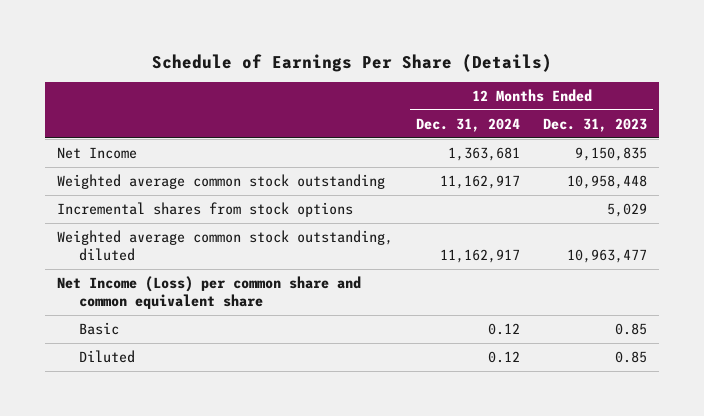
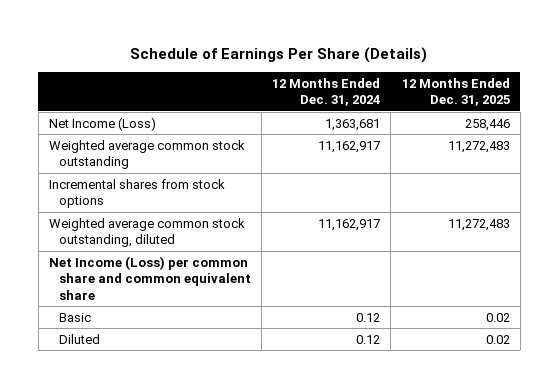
- | 12 Months Ended Dec. 31, 2024 | 12 Months Ended Dec. 31, 2023
+ | 12 Months Ended Dec. 31, 2024 | 12 Months Ended Dec. 31, 2025
- Net Income | 1,363,681 | 9,150,835
+ Net Income (Loss) | 1,363,681 | 258,446

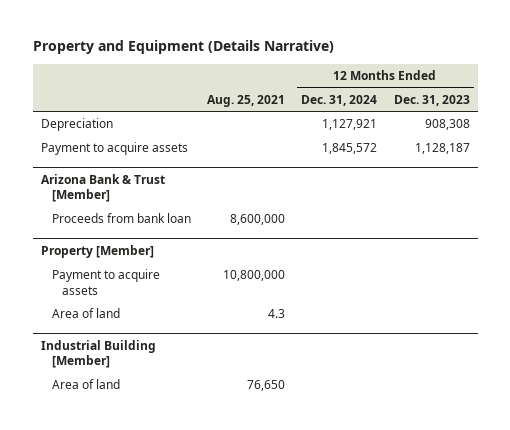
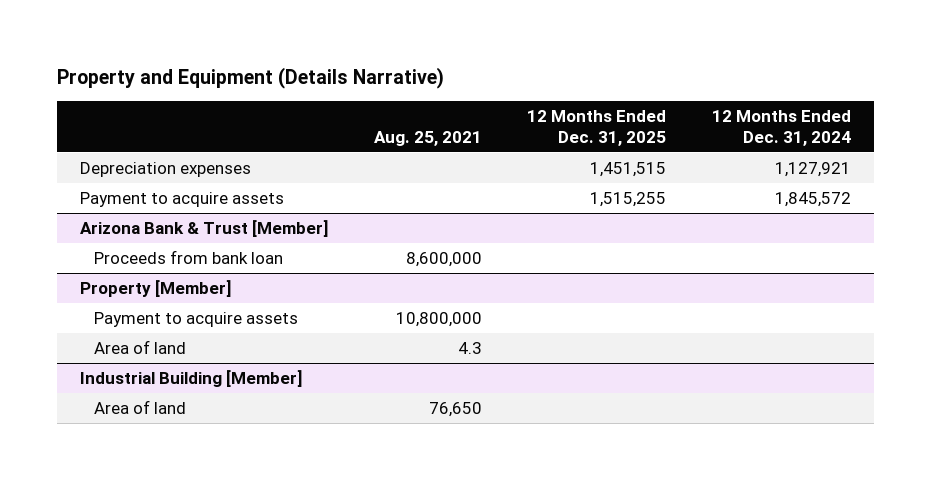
- | Aug. 25, 2021 | 12 Months Ended Dec. 31, 2024 | 12 Months Ended Dec. 31, 2023
+ | Aug. 25, 2021 | 12 Months Ended Dec. 31, 2025 | 12 Months Ended Dec. 31, 2024
- Depreciation | | 1,127,921 | 908,308
+ Depreciation expenses | | 1,451,515 | 1,127,921

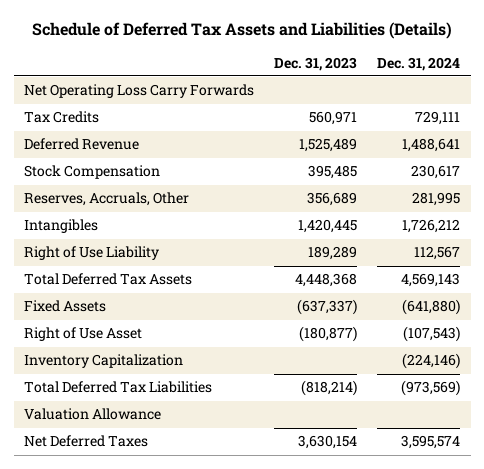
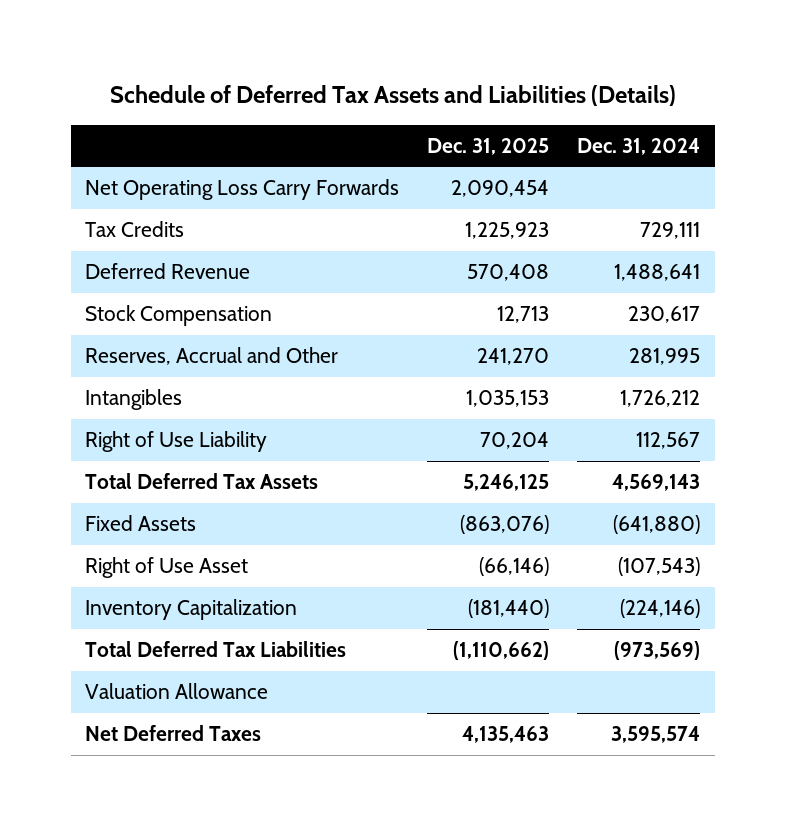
- | Dec. 31, 2023 | Dec. 31, 2024
+ | Dec. 31, 2025 | Dec. 31, 2024
- Reserves, Accruals, Other | 356,689 | 281,995
+ Reserves, Accrual and Other | 241,270 | 281,995

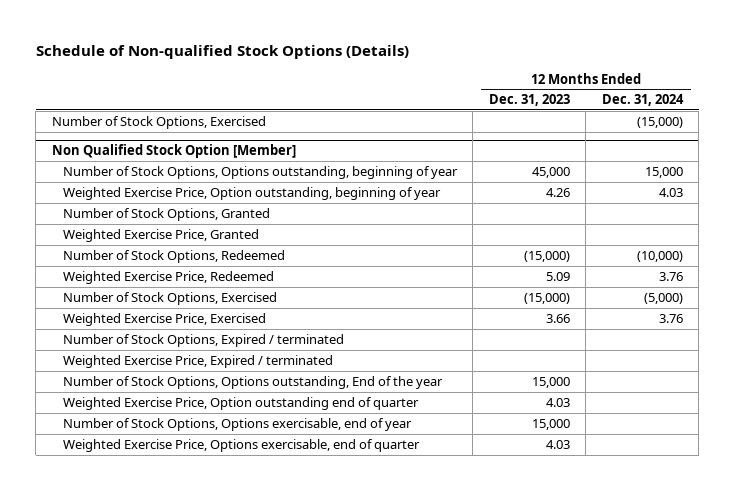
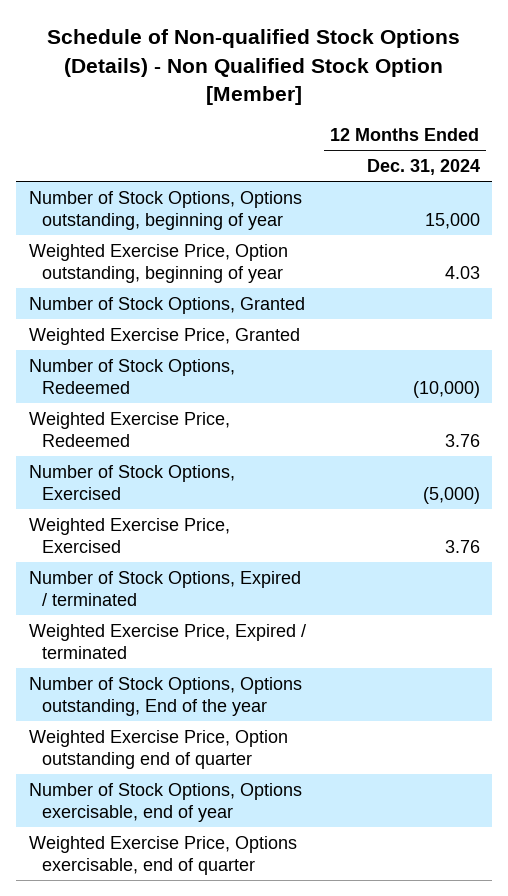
- Schedule of Non-qualified Stock Options (Details)
+ Schedule of Non-qualified Stock Options (Details) - Non Qualified Stock Option [Member]
- | 12 Months Ended Dec. 31, 2023 | 12 Months Ended Dec. 31, 2024
+ | 12 Months Ended Dec. 31, 2024
- Number of Stock Options, Exercised | | (15,000)
- Non Qualified Stock Option [Member]

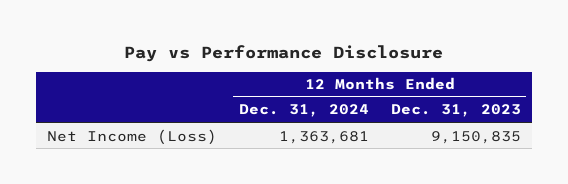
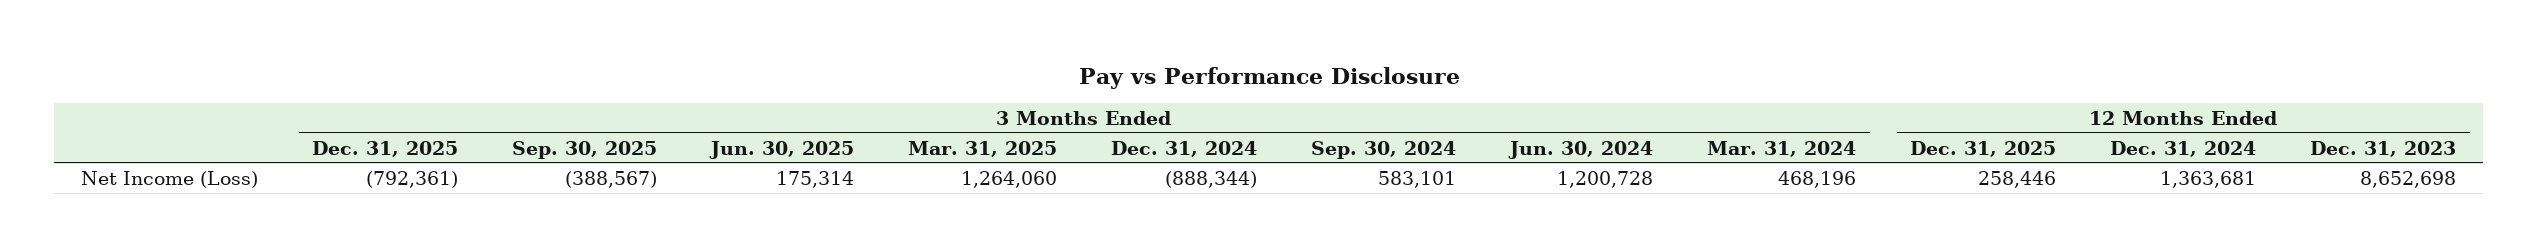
- | 12 Months Ended Dec. 31, 2024 | 12 Months Ended Dec. 31, 2023
+ | 3 Months Ended Dec. 31, 2025 | 3 Months Ended Sep. 30, 2025 | 3 Months Ended Jun. 30, 2025 | 3 Months Ended Mar. 31, 2025 | 3 Months Ended Dec. 31, 2024 | 3 Months Ended Sep. 30, 2024 | 3 Months Ended Jun. 30, 2024 | 3 Months Ended Mar. 31, 2024 | 12 Months Ended Dec. 31, 2025 | 12 Months Ended Dec. 31, 2024 | 12 Months Ended Dec. 31, 2023
- Net Income (Loss) | 1,363,681 | 9,150,835
+ Net Income (Loss) | (792,361) | (388,567) | 175,314 | 1,264,060 | (888,344) | 583,101 | 1,200,728 | 468,196 | 258,446 | 1,363,681 | 8,652,698

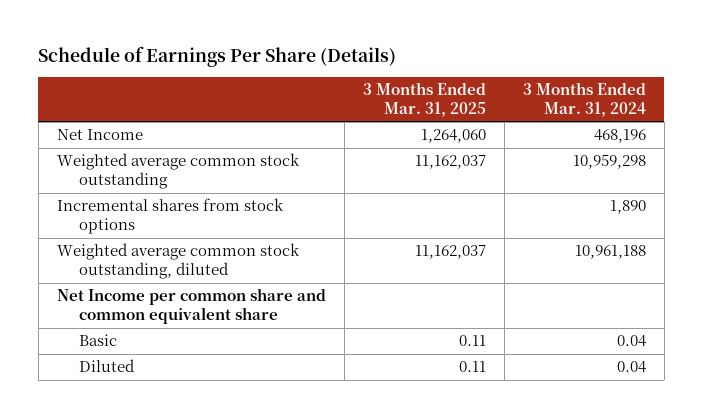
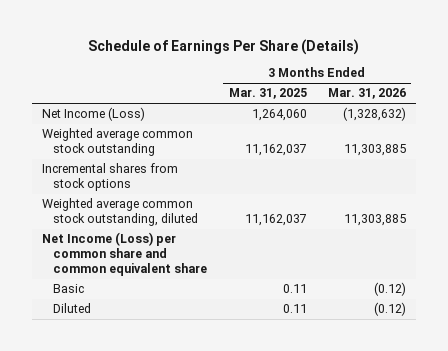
- | 3 Months Ended Mar. 31, 2025 | 3 Months Ended Mar. 31, 2024
+ | 3 Months Ended Mar. 31, 2025 | 3 Months Ended Mar. 31, 2026
- Net Income | 1,264,060 | 468,196
+ Net Income (Loss) | 1,264,060 | (1,328,632)
- Net Income per common share and common equivalent share
+ Net Income (Loss) per common share and common equivalent share

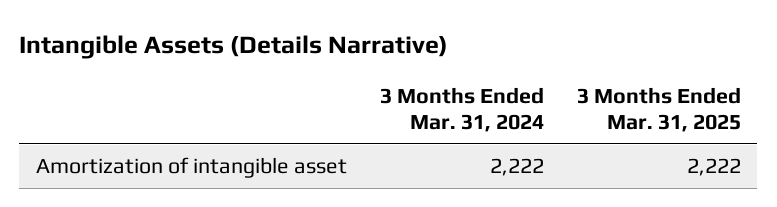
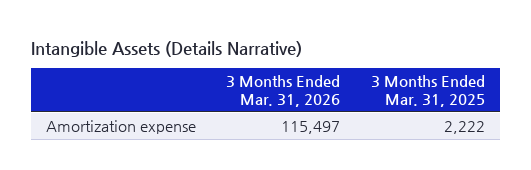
- | 3 Months Ended Mar. 31, 2024 | 3 Months Ended Mar. 31, 2025
+ | 3 Months Ended Mar. 31, 2026 | 3 Months Ended Mar. 31, 2025
- Amortization of intangible asset | 2,222 | 2,222
+ Amortization expense | 115,497 | 2,222

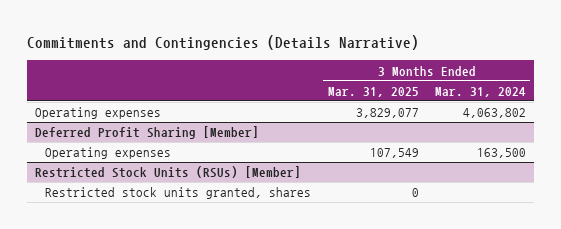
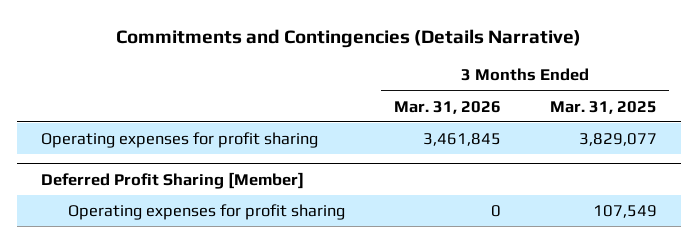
- | 3 Months Ended Mar. 31, 2025 | 3 Months Ended Mar. 31, 2024
+ | 3 Months Ended Mar. 31, 2026 | 3 Months Ended Mar. 31, 2025
- Operating expenses | 3,829,077 | 4,063,802
+ Operating expenses for profit sharing | 3,461,845 | 3,829,077
@ Deferred Profit Sharing [Member]
- Operating expenses | 107,549 | 163,500
- Restricted Stock Units (RSUs) [Member]
- Restricted stock units granted, shares | 0 |
@ Deferred Profit Sharing [Member]
+ Operating expenses for profit sharing | 0 | 107,549

